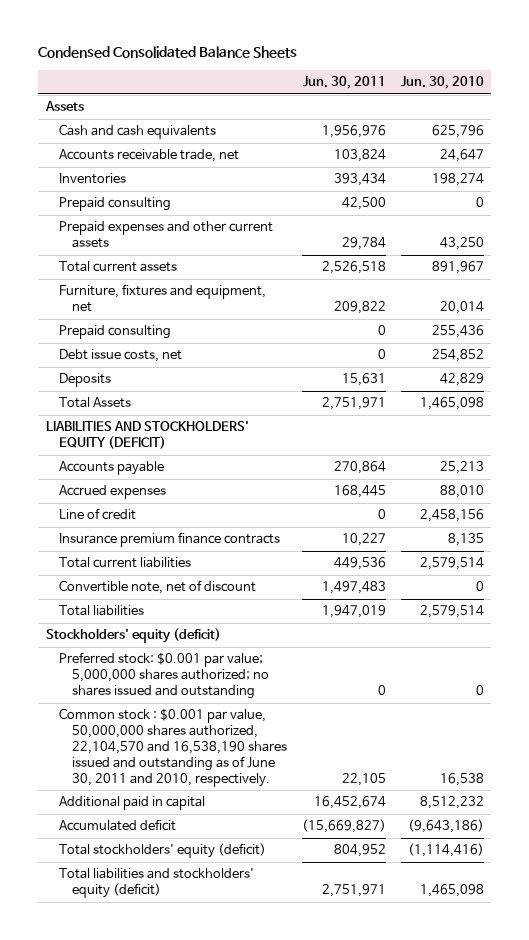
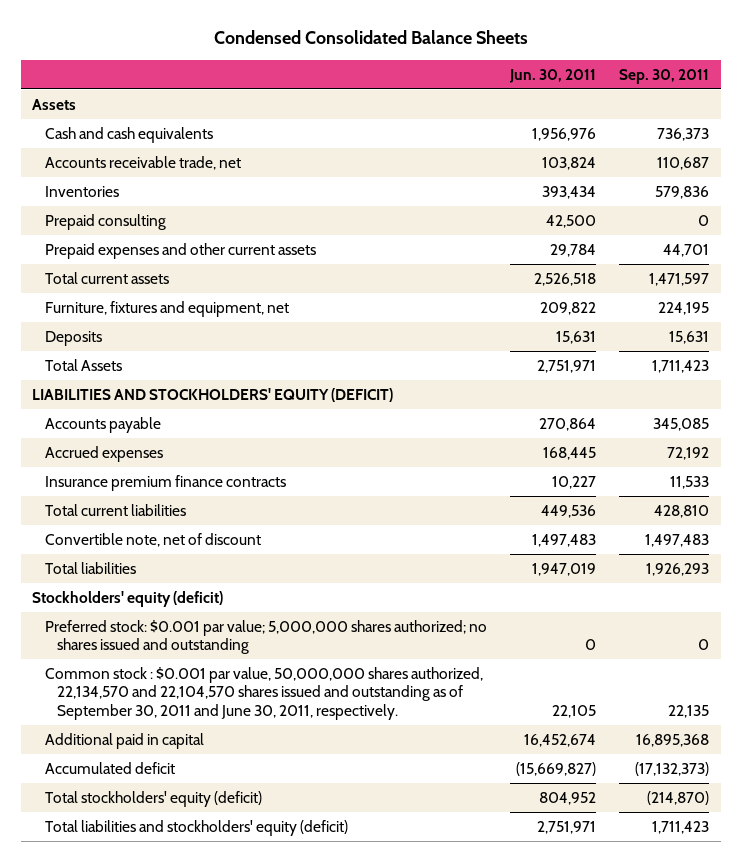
- | Jun. 30, 2011 | Jun. 30, 2010
+ | Jun. 30, 2011 | Sep. 30, 2011
- Prepaid consulting | 0 | 255,436
- Debt issue costs, net | 0 | 254,852
- Line of credit | 0 | 2,458,156
- Common stock : $0.001 par value, 50,000,000 shares authorized, 22,104,570 and 16,538,190 shares issued and outstanding as of June 30, 2011 and 2010, respectively. | 22,105 | 16,538
+ Common stock : $0.001 par value, 50,000,000 shares authorized, 22,134,570 and 22,104,570 shares issued and outstanding as of September 30, 2011 and June 30, 2011, respectively. | 22,105 | 22,135

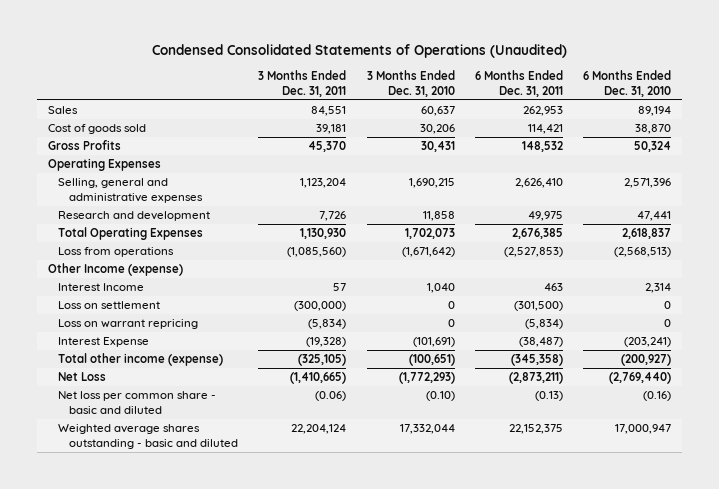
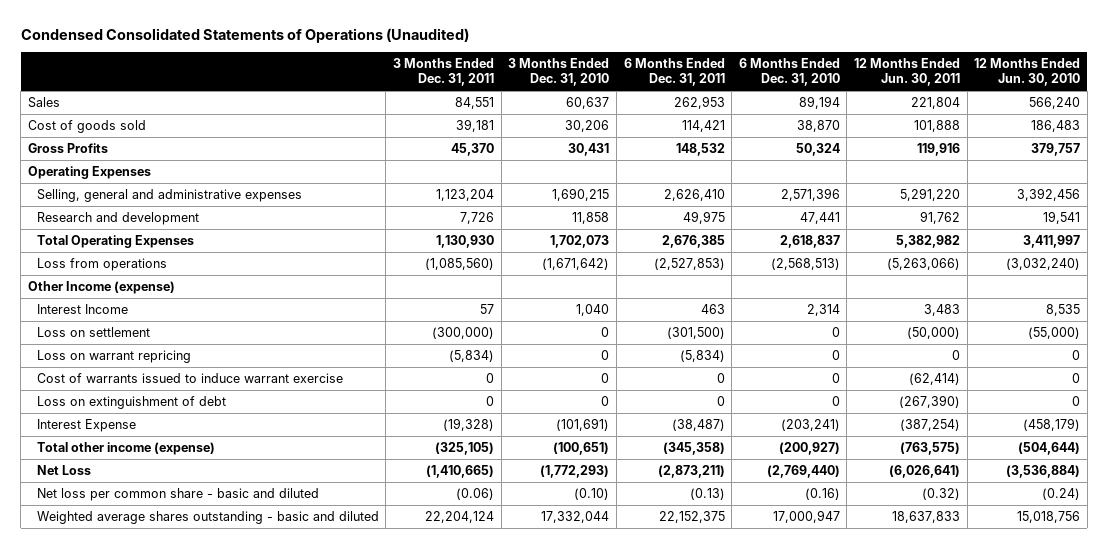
- | 3 Months Ended Dec. 31, 2011 | 3 Months Ended Dec. 31, 2010 | 6 Months Ended Dec. 31, 2011 | 6 Months Ended Dec. 31, 2010
+ | 3 Months Ended Dec. 31, 2011 | 3 Months Ended Dec. 31, 2010 | 6 Months Ended Dec. 31, 2011 | 6 Months Ended Dec. 31, 2010 | 12 Months Ended Jun. 30, 2011 | 12 Months Ended Jun. 30, 2010
+ Cost of warrants issued to induce warrant exercise | 0 | 0 | 0 | 0 | (62,414) | 0
+ Loss on extinguishment of debt | 0 | 0 | 0 | 0 | (267,390) | 0

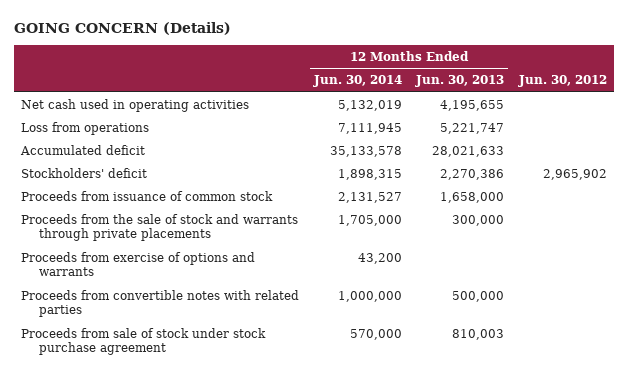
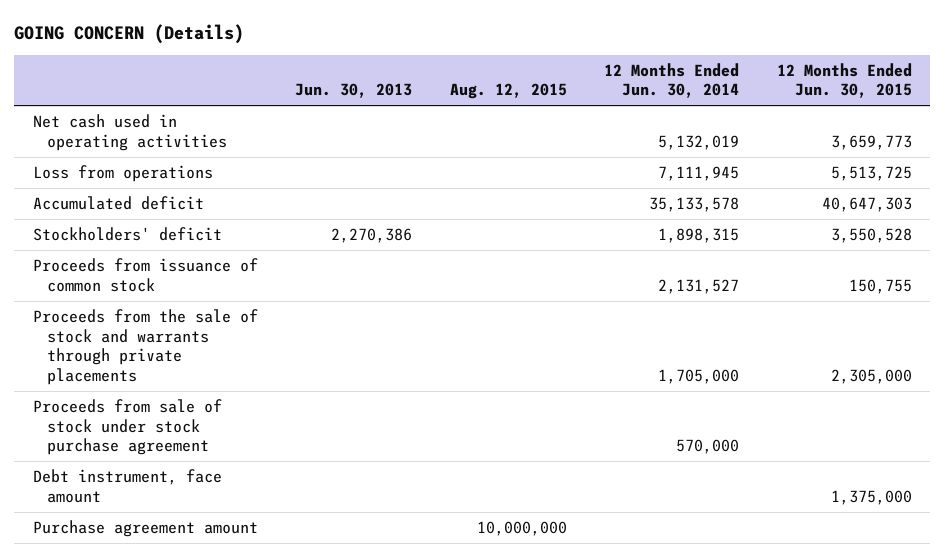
- | 12 Months Ended Jun. 30, 2014 | 12 Months Ended Jun. 30, 2013 | Jun. 30, 2012
+ | Jun. 30, 2013 | Aug. 12, 2015 | 12 Months Ended Jun. 30, 2014 | 12 Months Ended Jun. 30, 2015
- Proceeds from exercise of options and warrants | 43,200 | |
- Proceeds from convertible notes with related parties | 1,000,000 | 500,000 |
+ Debt instrument, face amount | | | | 1,375,000
+ Purchase agreement amount | | 10,000,000 | |

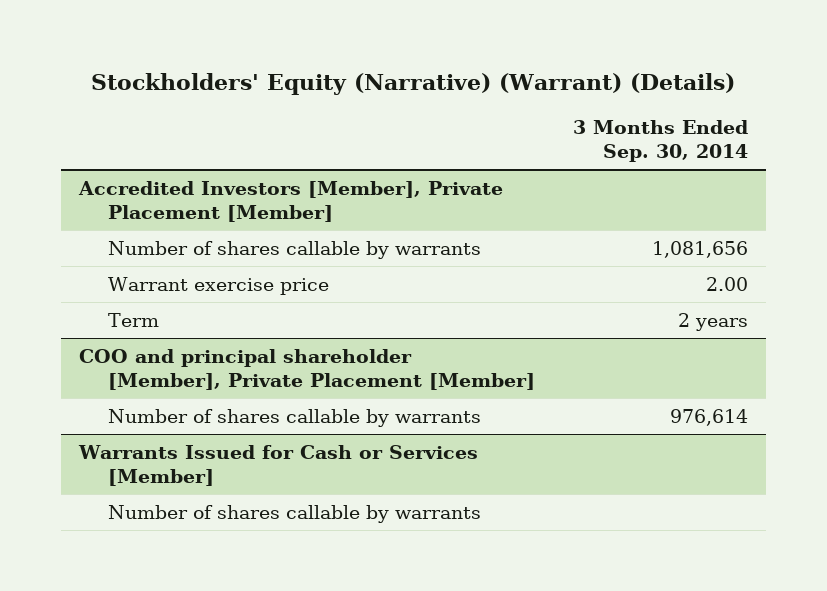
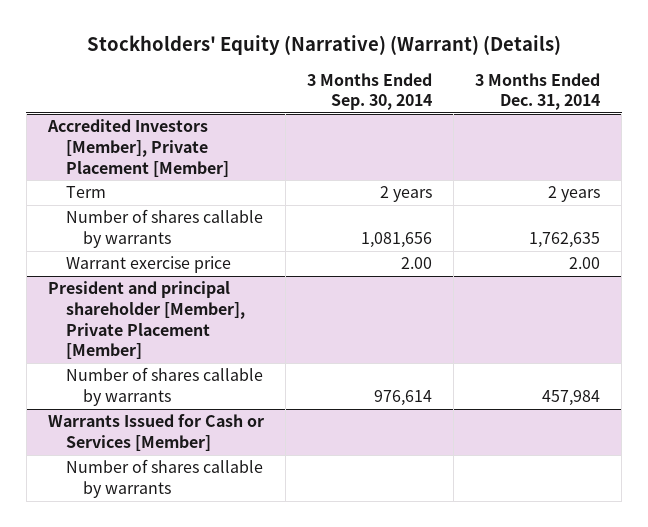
- | 3 Months Ended Sep. 30, 2014
+ | 3 Months Ended Sep. 30, 2014 | 3 Months Ended Dec. 31, 2014
@ Accredited Investors [Member], Private Placement [Member]
moved up: Term | 2 years | 2 years
- COO and principal shareholder [Member], Private Placement [Member]
+ President and principal shareholder [Member], Private Placement [Member]

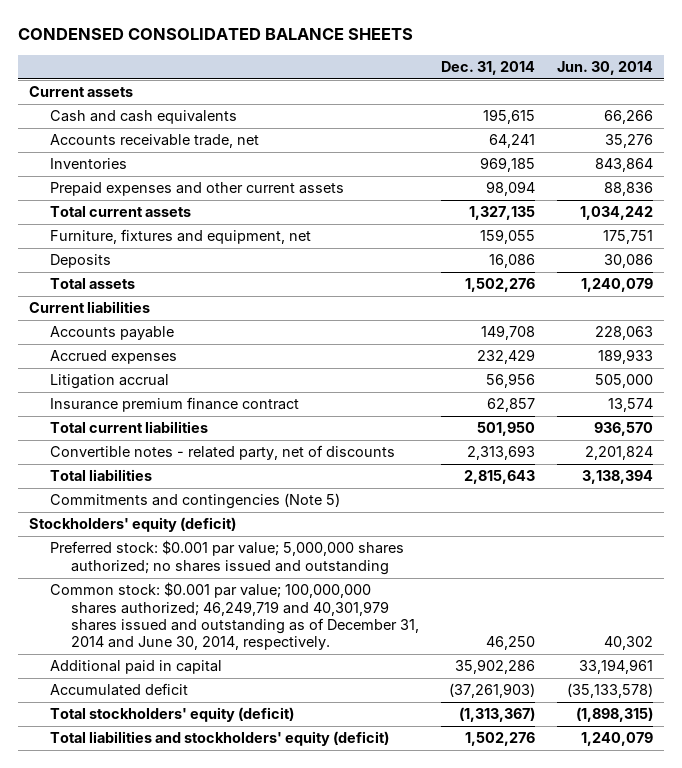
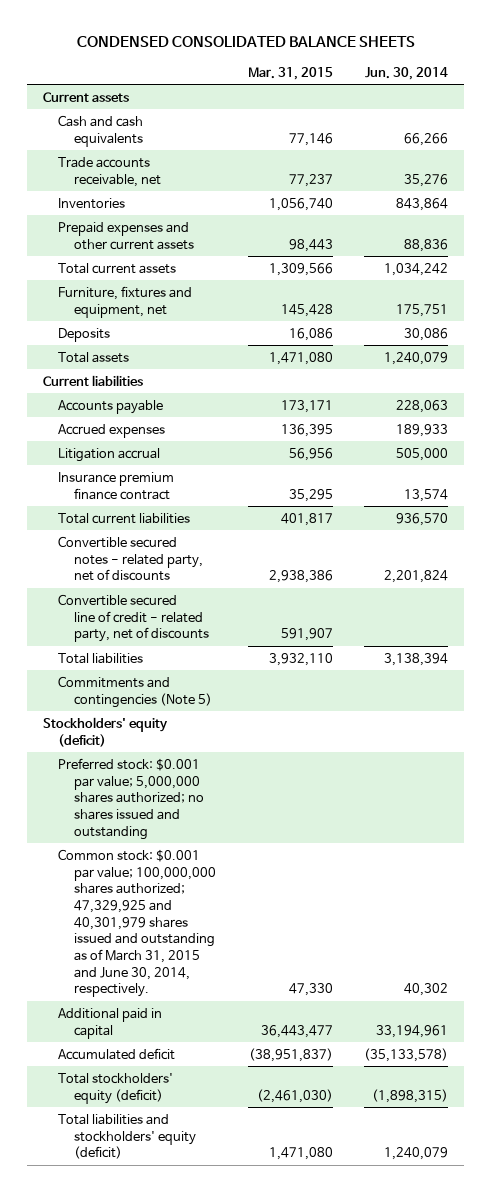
- | Dec. 31, 2014 | Jun. 30, 2014
+ | Mar. 31, 2015 | Jun. 30, 2014
- Accounts receivable trade, net | 64,241 | 35,276
+ Trade accounts receivable, net | 77,237 | 35,276
- Convertible notes - related party, net of discounts | 2,313,693 | 2,201,824
+ Convertible secured notes - related party, net of discounts | 2,938,386 | 2,201,824
+ Convertible secured line of credit - related party, net of discounts | 591,907 |
- Common stock: $0.001 par value; 100,000,000 shares authorized; 46,249,719 and 40,301,979 shares issued and outstanding as of December 31, 2014 and June 30, 2014, respectively. | 46,250 | 40,302
+ Common stock: $0.001 par value; 100,000,000 shares authorized; 47,329,925 and 40,301,979 shares issued and outstanding as of March 31, 2015 and June 30, 2014, respectively. | 47,330 | 40,302

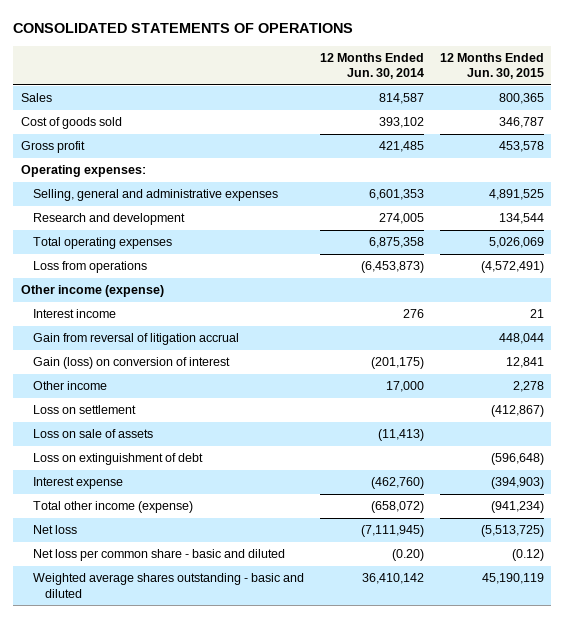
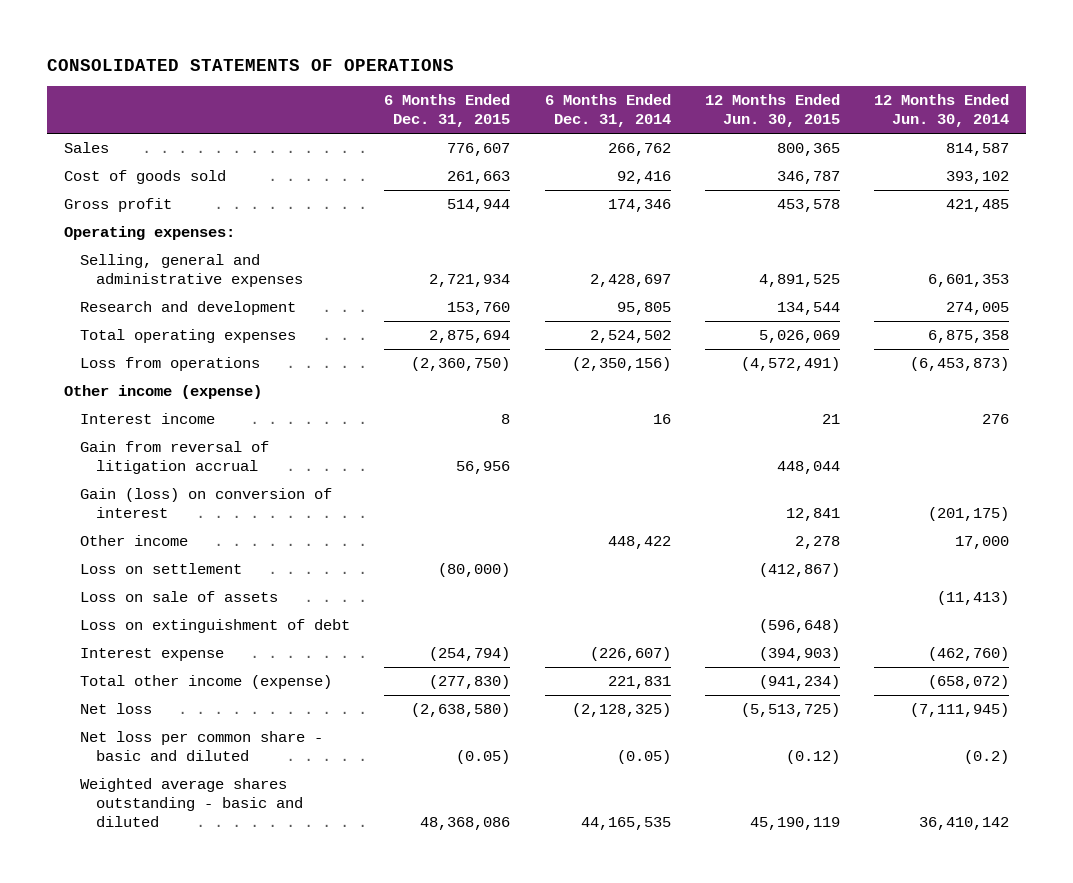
- | 12 Months Ended Jun. 30, 2014 | 12 Months Ended Jun. 30, 2015
+ | 6 Months Ended Dec. 31, 2015 | 6 Months Ended Dec. 31, 2014 | 12 Months Ended Jun. 30, 2015 | 12 Months Ended Jun. 30, 2014
- Net loss per common share - basic and diluted | (0.20) | (0.12)
+ Net loss per common share - basic and diluted | (0.05) | (0.05) | (0.12) | (0.2)

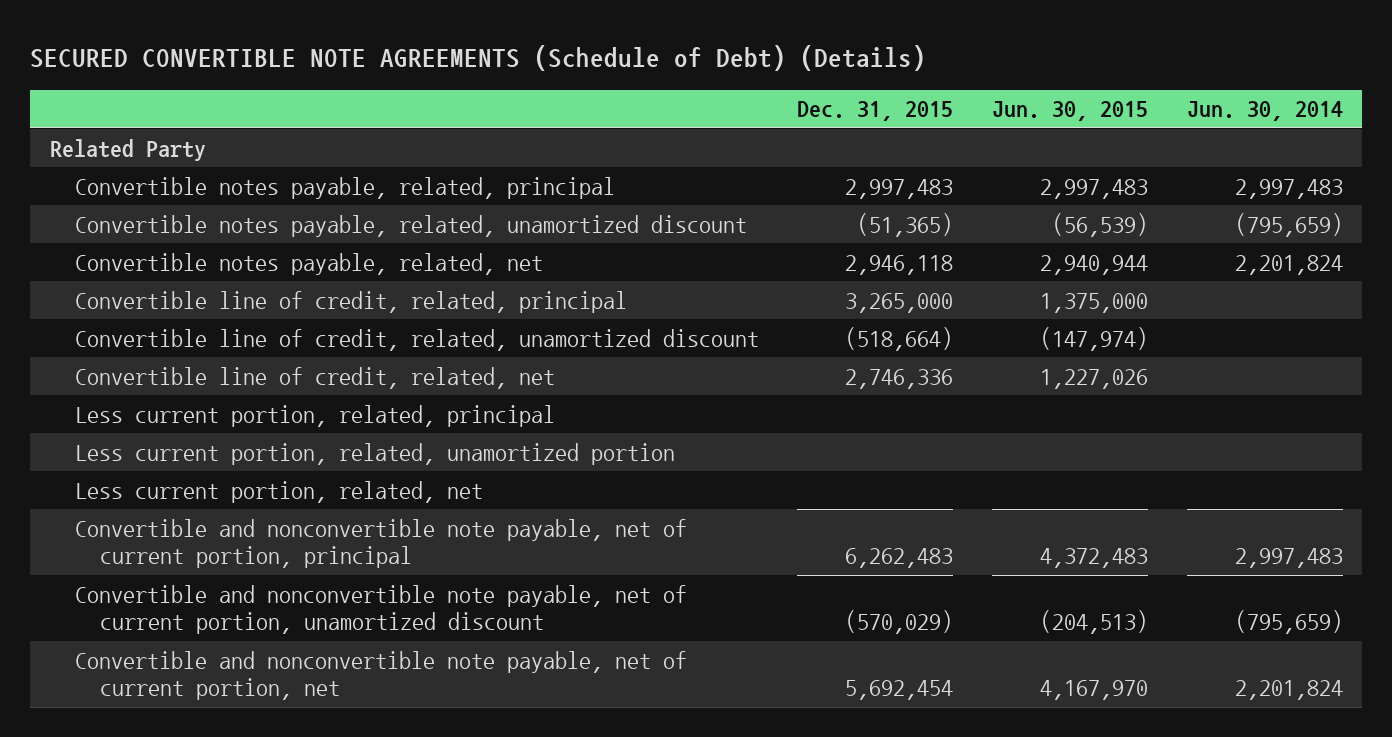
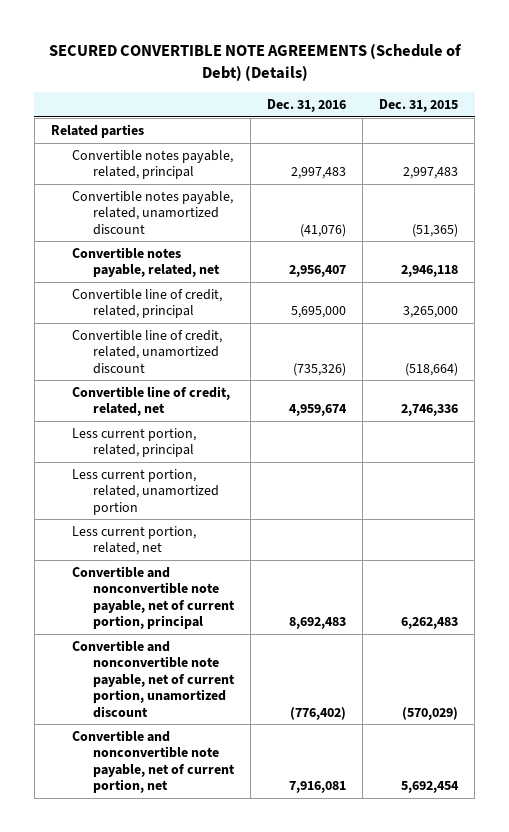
- | Dec. 31, 2015 | Jun. 30, 2015 | Jun. 30, 2014
+ | Dec. 31, 2016 | Dec. 31, 2015
- Related Party
+ Related parties

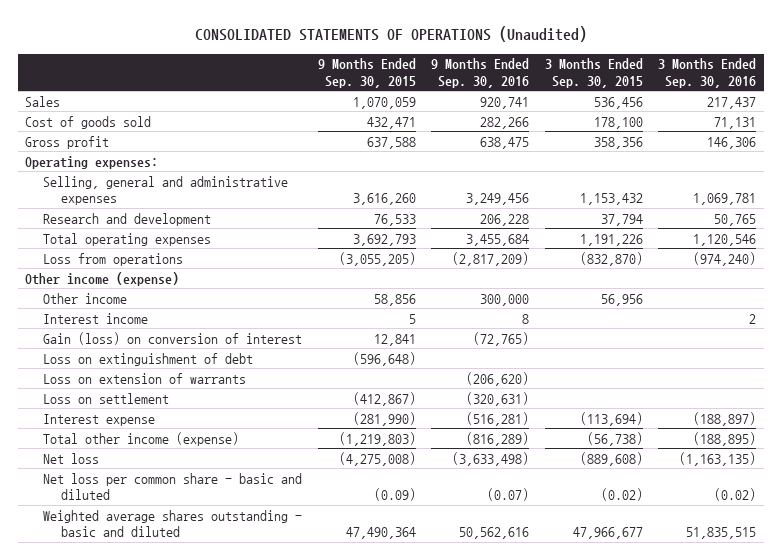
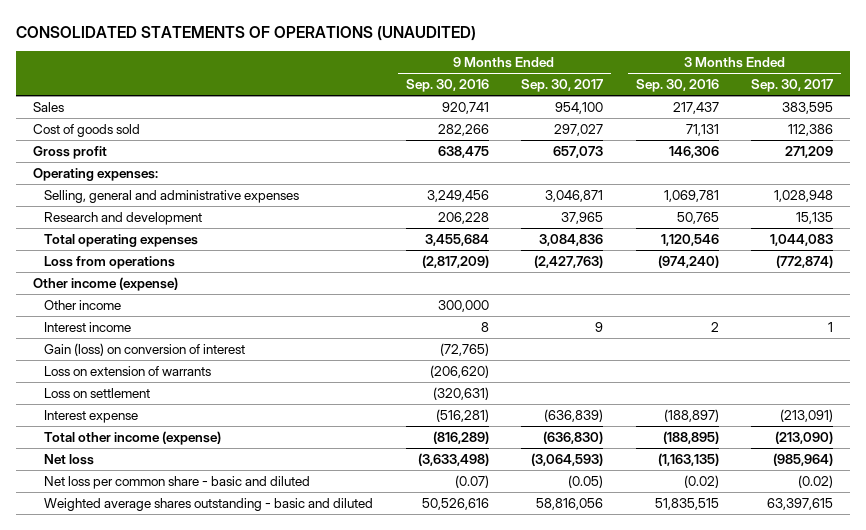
- CONSOLIDATED STATEMENTS OF OPERATIONS (Unaudited)
+ CONSOLIDATED STATEMENTS OF OPERATIONS (UNAUDITED)
- | 9 Months Ended Sep. 30, 2015 | 9 Months Ended Sep. 30, 2016 | 3 Months Ended Sep. 30, 2015 | 3 Months Ended Sep. 30, 2016
+ | 9 Months Ended Sep. 30, 2016 | 9 Months Ended Sep. 30, 2017 | 3 Months Ended Sep. 30, 2016 | 3 Months Ended Sep. 30, 2017
- Loss on extinguishment of debt | (596,648) | | |
- Weighted average shares outstanding - basic and diluted | 47,490,364 | 50,562,616 | 47,966,677 | 51,835,515
+ Weighted average shares outstanding - basic and diluted | 50,526,616 | 58,816,056 | 51,835,515 | 63,397,615

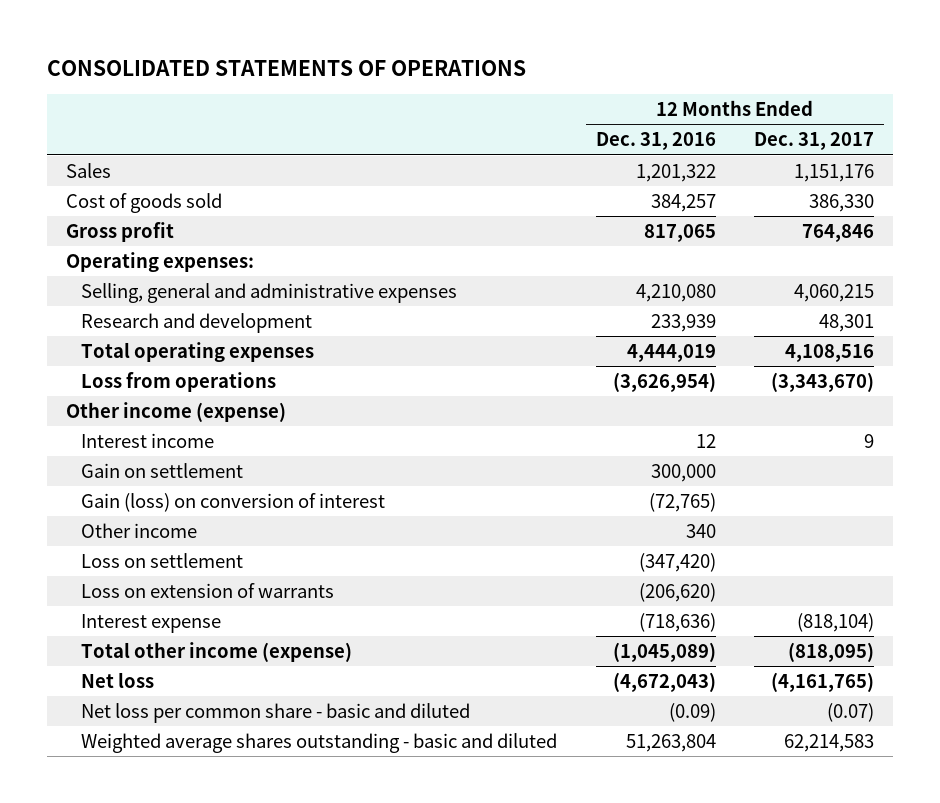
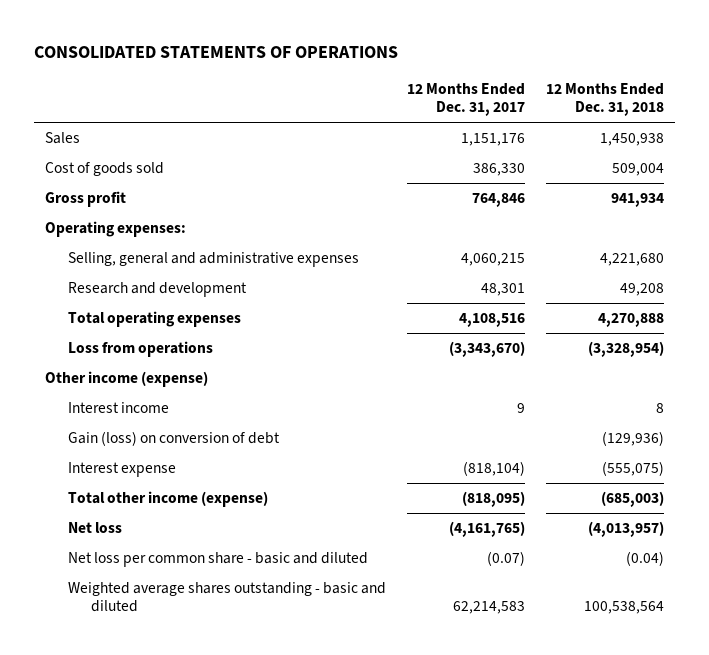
- | 12 Months Ended Dec. 31, 2016 | 12 Months Ended Dec. 31, 2017
+ | 12 Months Ended Dec. 31, 2017 | 12 Months Ended Dec. 31, 2018
- Gain on settlement | 300,000 |
- Gain (loss) on conversion of interest | (72,765) |
- Other income | 340 |
- Loss on settlement | (347,420) |
- Loss on extension of warrants | (206,620) |
+ Gain (loss) on conversion of debt | | (129,936)

